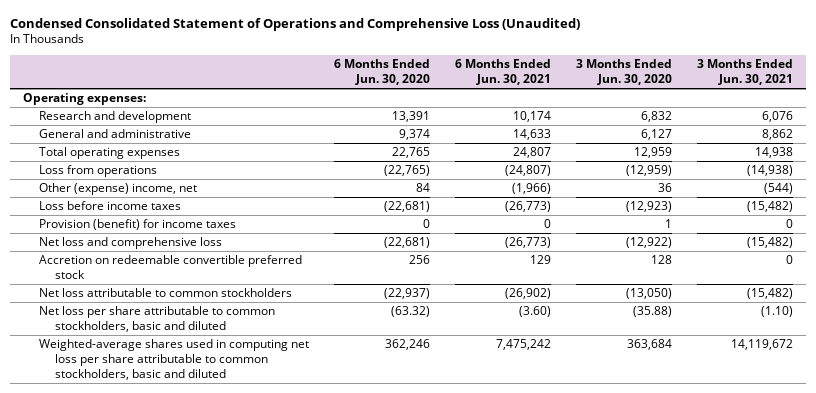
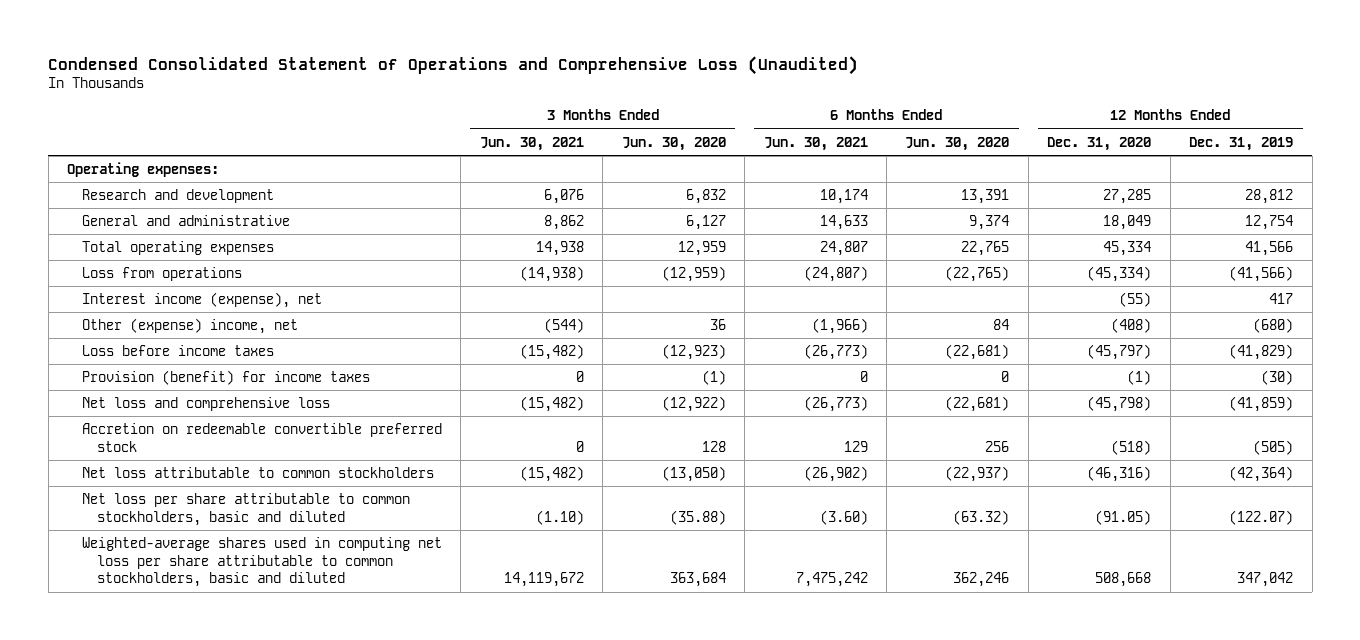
- | 6 Months Ended Jun. 30, 2020 | 6 Months Ended Jun. 30, 2021 | 3 Months Ended Jun. 30, 2020 | 3 Months Ended Jun. 30, 2021
+ | 3 Months Ended Jun. 30, 2021 | 3 Months Ended Jun. 30, 2020 | 6 Months Ended Jun. 30, 2021 | 6 Months Ended Jun. 30, 2020 | 12 Months Ended Dec. 31, 2020 | 12 Months Ended Dec. 31, 2019
+ Interest income (expense), net | | | | | (55) | 417
- Provision (benefit) for income taxes | 0 | 0 | 1 | 0
+ Provision (benefit) for income taxes | 0 | (1) | 0 | 0 | (1) | (30)

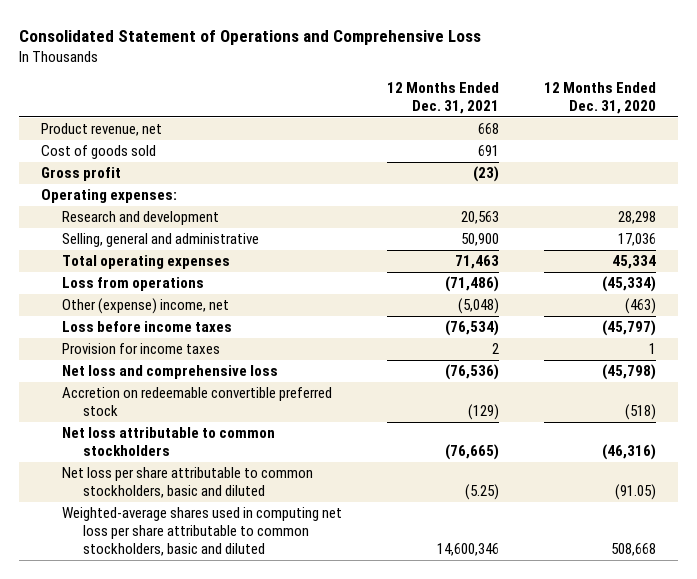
- Condensed Consolidated Statement of Operations and Comprehensive Loss (Unaudited)
+ Consolidated Statement of Operations and Comprehensive Loss
- | 3 Months Ended Jun. 30, 2021 | 3 Months Ended Jun. 30, 2020 | 6 Months Ended Jun. 30, 2021 | 6 Months Ended Jun. 30, 2020 | 12 Months Ended Dec. 31, 2020 | 12 Months Ended Dec. 31, 2019
+ | 12 Months Ended Dec. 31, 2021 | 12 Months Ended Dec. 31, 2020
+ Product revenue, net | 668 |
+ Cost of goods sold | 691 |
+ Gross profit | (23) |
- Research and development | 6,076 | 6,832 | 10,174 | 13,391 | 27,285 | 28,812
- General and administrative | 8,862 | 6,127 | 14,633 | 9,374 | 18,049 | 12,754
+ Research and development | 20,563 | 28,298
+ Selling, general and administrative | 50,900 | 17,036
- Interest income (expense), net | | | | | (55) | 417
- Other (expense) income, net | (544) | 36 | (1,966) | 84 | (408) | (680)
+ Other (expense) income, net | (5,048) | (463)
- Provision (benefit) for income taxes | 0 | (1) | 0 | 0 | (1) | (30)
+ Provision for income taxes | 2 | 1

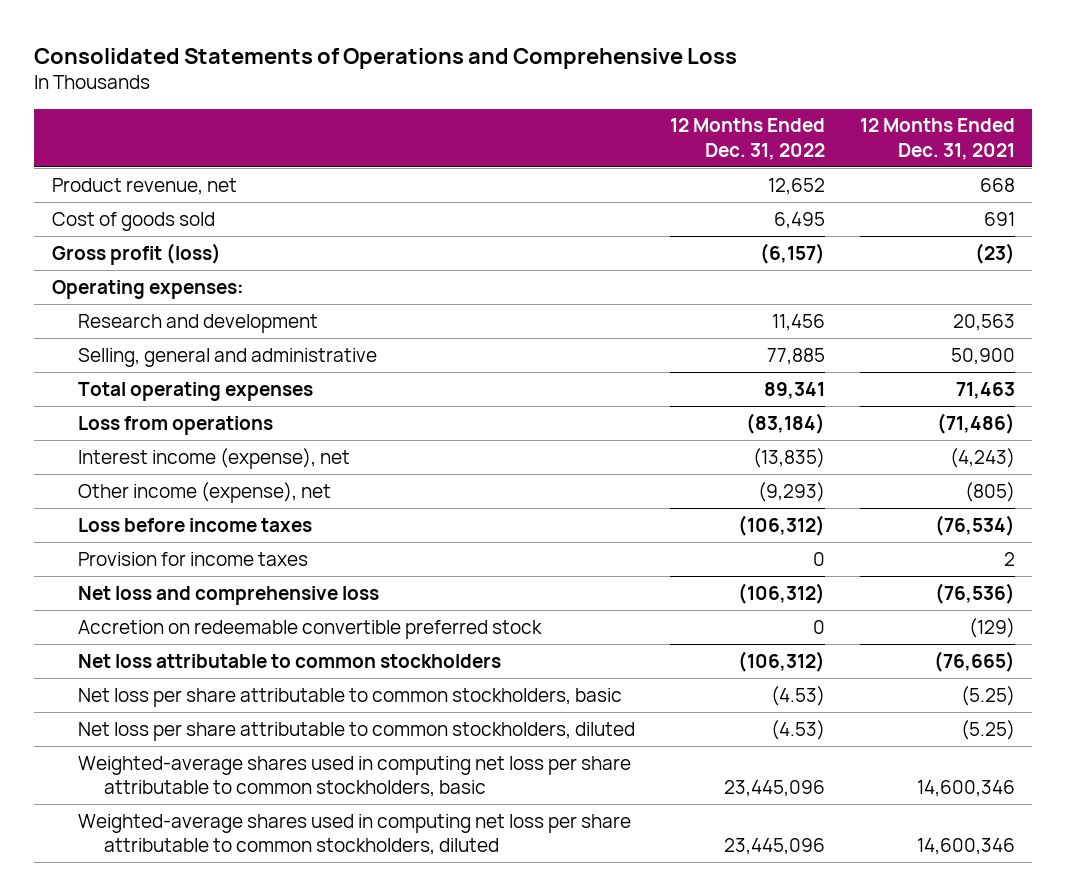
- Consolidated Statement of Operations and Comprehensive Loss
+ Consolidated Statements of Operations and Comprehensive Loss
- | 12 Months Ended Dec. 31, 2021 | 12 Months Ended Dec. 31, 2020
+ | 12 Months Ended Dec. 31, 2022 | 12 Months Ended Dec. 31, 2021
- Gross profit | (23) |
+ Gross profit (loss) | (6,157) | (23)
- Other (expense) income, net | (5,048) | (463)
+ Interest income (expense), net | (13,835) | (4,243)
+ Other income (expense), net | (9,293) | (805)
- Net loss per share attributable to common stockholders, basic and diluted | (5.25) | (91.05)
- Weighted-average shares used in computing net loss per share attributable to common stockholders, basic and diluted | 14,600,346 | 508,668
+ Net loss per share attributable to common stockholders, basic | (4.53) | (5.25)
+ Net loss per share attributable to common stockholders, diluted | (4.53) | (5.25)
+ Weighted-average shares used in computing net loss per share attributable to common stockholders, basic | 23,445,096 | 14,600,346
+ Weighted-average shares used in computing net loss per share attributable to common stockholders, diluted | 23,445,096 | 14,600,346

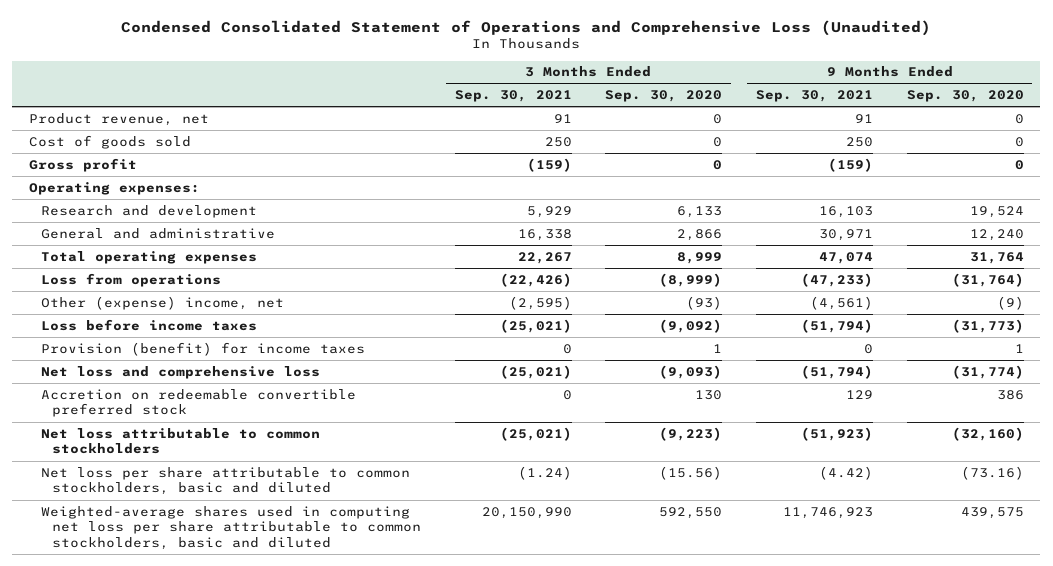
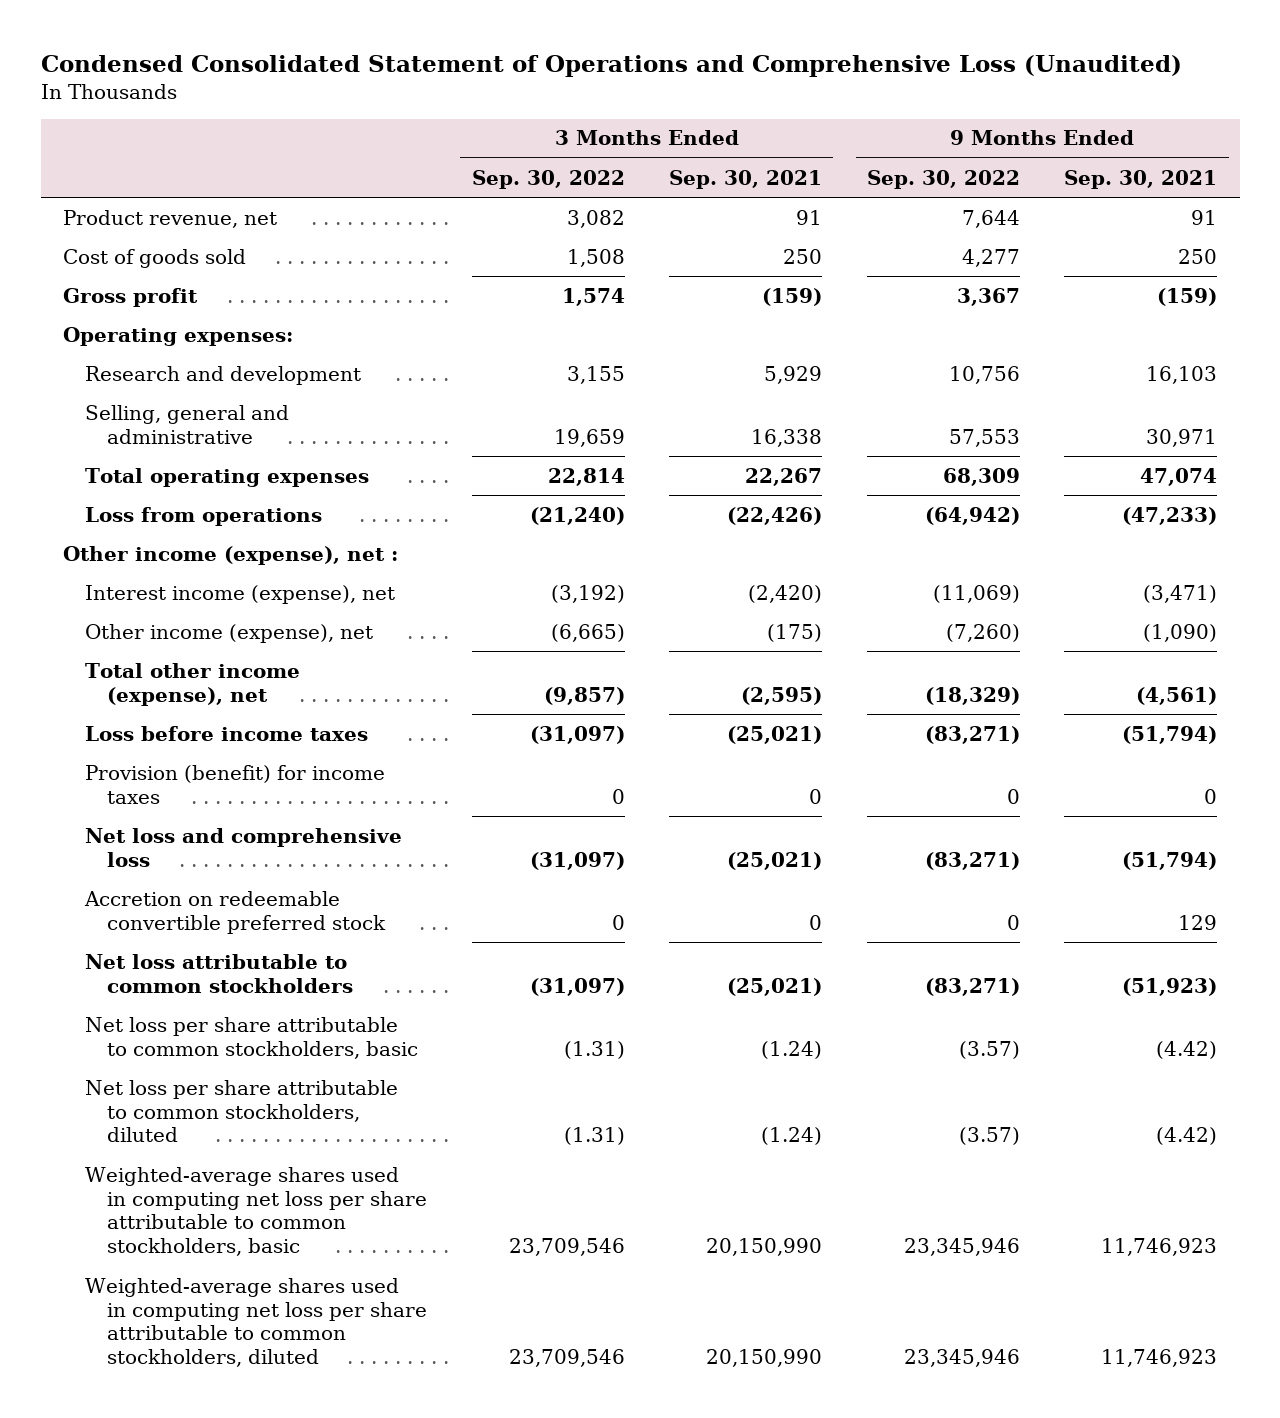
- | 3 Months Ended Sep. 30, 2021 | 3 Months Ended Sep. 30, 2020 | 9 Months Ended Sep. 30, 2021 | 9 Months Ended Sep. 30, 2020
+ | 3 Months Ended Sep. 30, 2022 | 3 Months Ended Sep. 30, 2021 | 9 Months Ended Sep. 30, 2022 | 9 Months Ended Sep. 30, 2021
- General and administrative | 16,338 | 2,866 | 30,971 | 12,240
+ Selling, general and administrative | 19,659 | 16,338 | 57,553 | 30,971
- Other (expense) income, net | (2,595) | (93) | (4,561) | (9)
+ Other income (expense), net :
+ Interest income (expense), net | (3,192) | (2,420) | (11,069) | (3,471)
+ Other income (expense), net | (6,665) | (175) | (7,260) | (1,090)
+ Total other income (expense), net | (9,857) | (2,595) | (18,329) | (4,561)
- Net loss per share attributable to common stockholders, basic and diluted | (1.24) | (15.56) | (4.42) | (73.16)
- Weighted-average shares used in computing net loss per share attributable to common stockholders, basic and diluted | 20,150,990 | 592,550 | 11,746,923 | 439,575
+ Net loss per share attributable to common stockholders, basic | (1.31) | (1.24) | (3.57) | (4.42)
+ Net loss per share attributable to common stockholders, diluted | (1.31) | (1.24) | (3.57) | (4.42)
+ Weighted-average shares used in computing net loss per share attributable to common stockholders, basic | 23,709,546 | 20,150,990 | 23,345,946 | 11,746,923
+ Weighted-average shares used in computing net loss per share attributable to common stockholders, diluted | 23,709,546 | 20,150,990 | 23,345,946 | 11,746,923

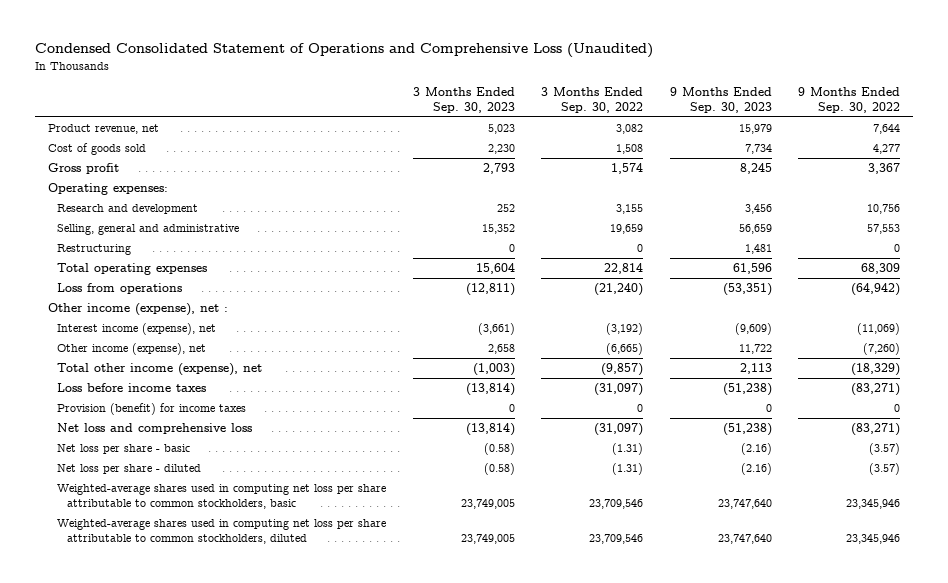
- | 3 Months Ended Sep. 30, 2022 | 3 Months Ended Sep. 30, 2021 | 9 Months Ended Sep. 30, 2022 | 9 Months Ended Sep. 30, 2021
+ | 3 Months Ended Sep. 30, 2023 | 3 Months Ended Sep. 30, 2022 | 9 Months Ended Sep. 30, 2023 | 9 Months Ended Sep. 30, 2022
+ Restructuring | 0 | 0 | 1,481 | 0
- Accretion on redeemable convertible preferred stock | 0 | 0 | 0 | 129
- Net loss attributable to common stockholders | (31,097) | (25,021) | (83,271) | (51,923)
- Net loss per share attributable to common stockholders, basic | (1.31) | (1.24) | (3.57) | (4.42)
- Net loss per share attributable to common stockholders, diluted | (1.31) | (1.24) | (3.57) | (4.42)
+ Net loss per share - basic | (0.58) | (1.31) | (2.16) | (3.57)
+ Net loss per share - diluted | (0.58) | (1.31) | (2.16) | (3.57)

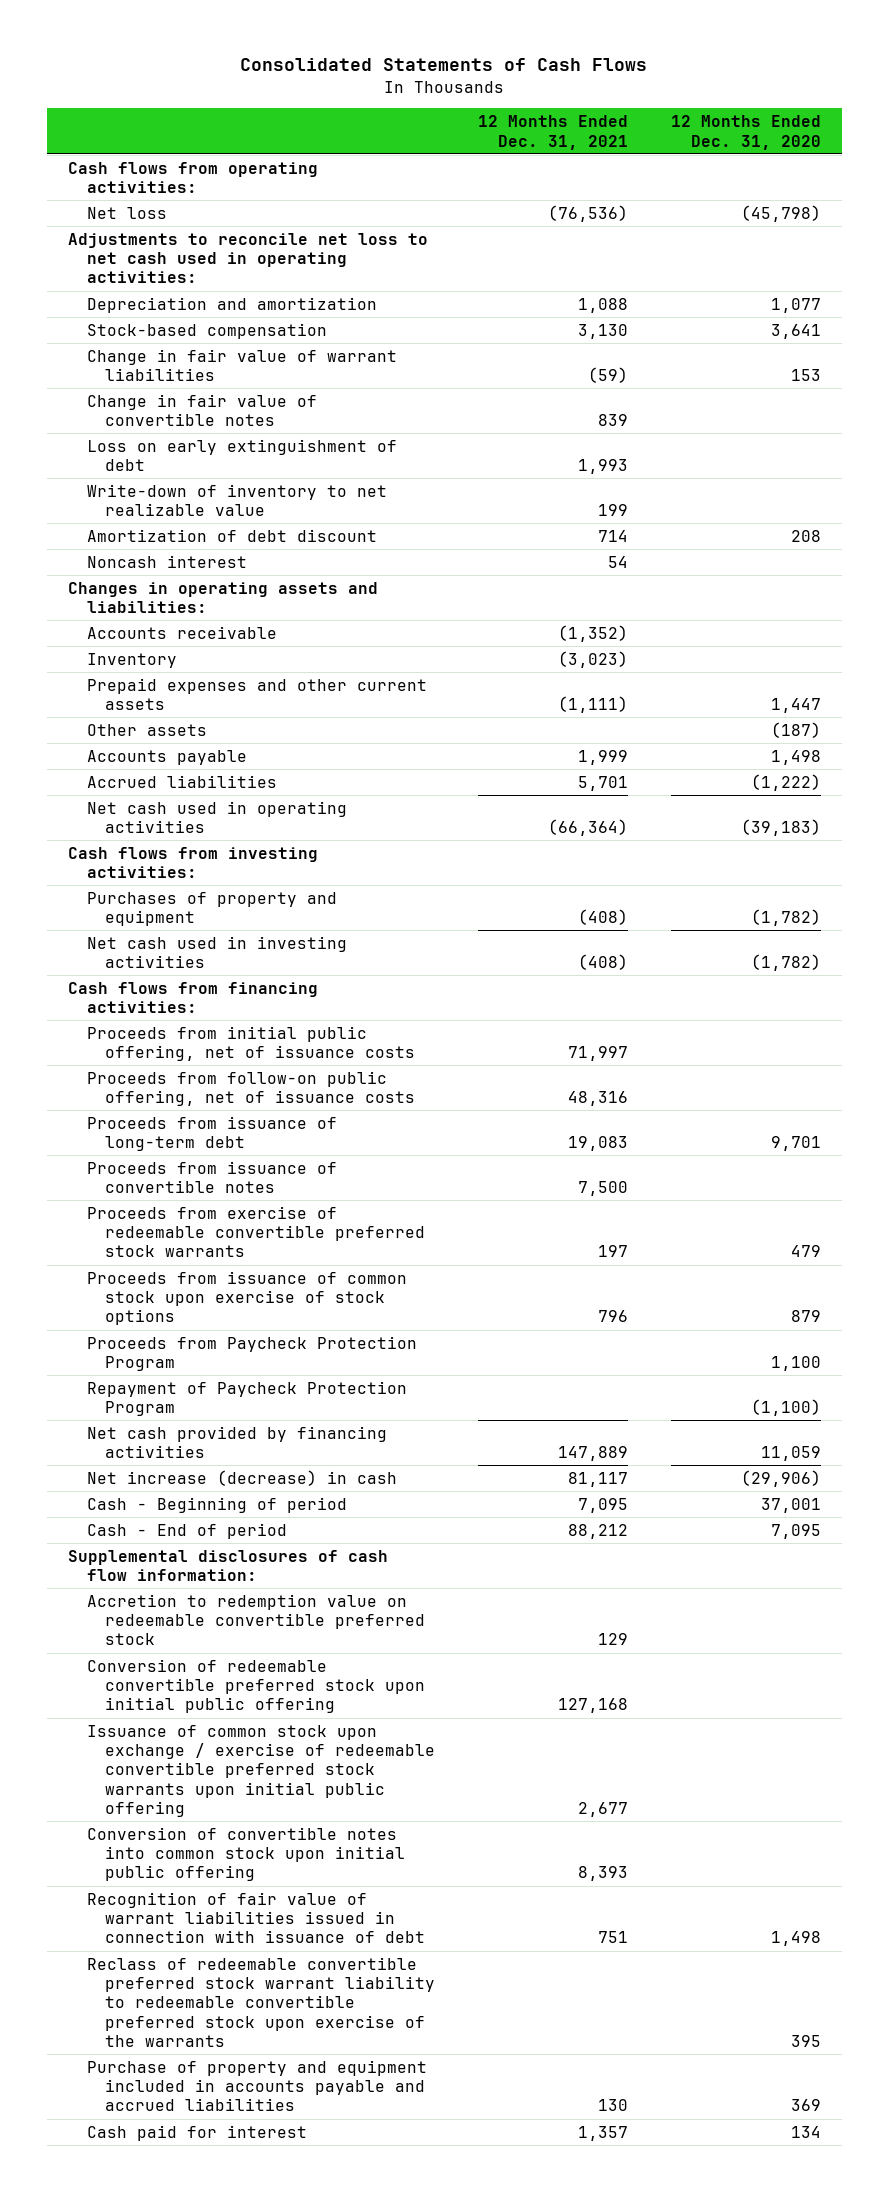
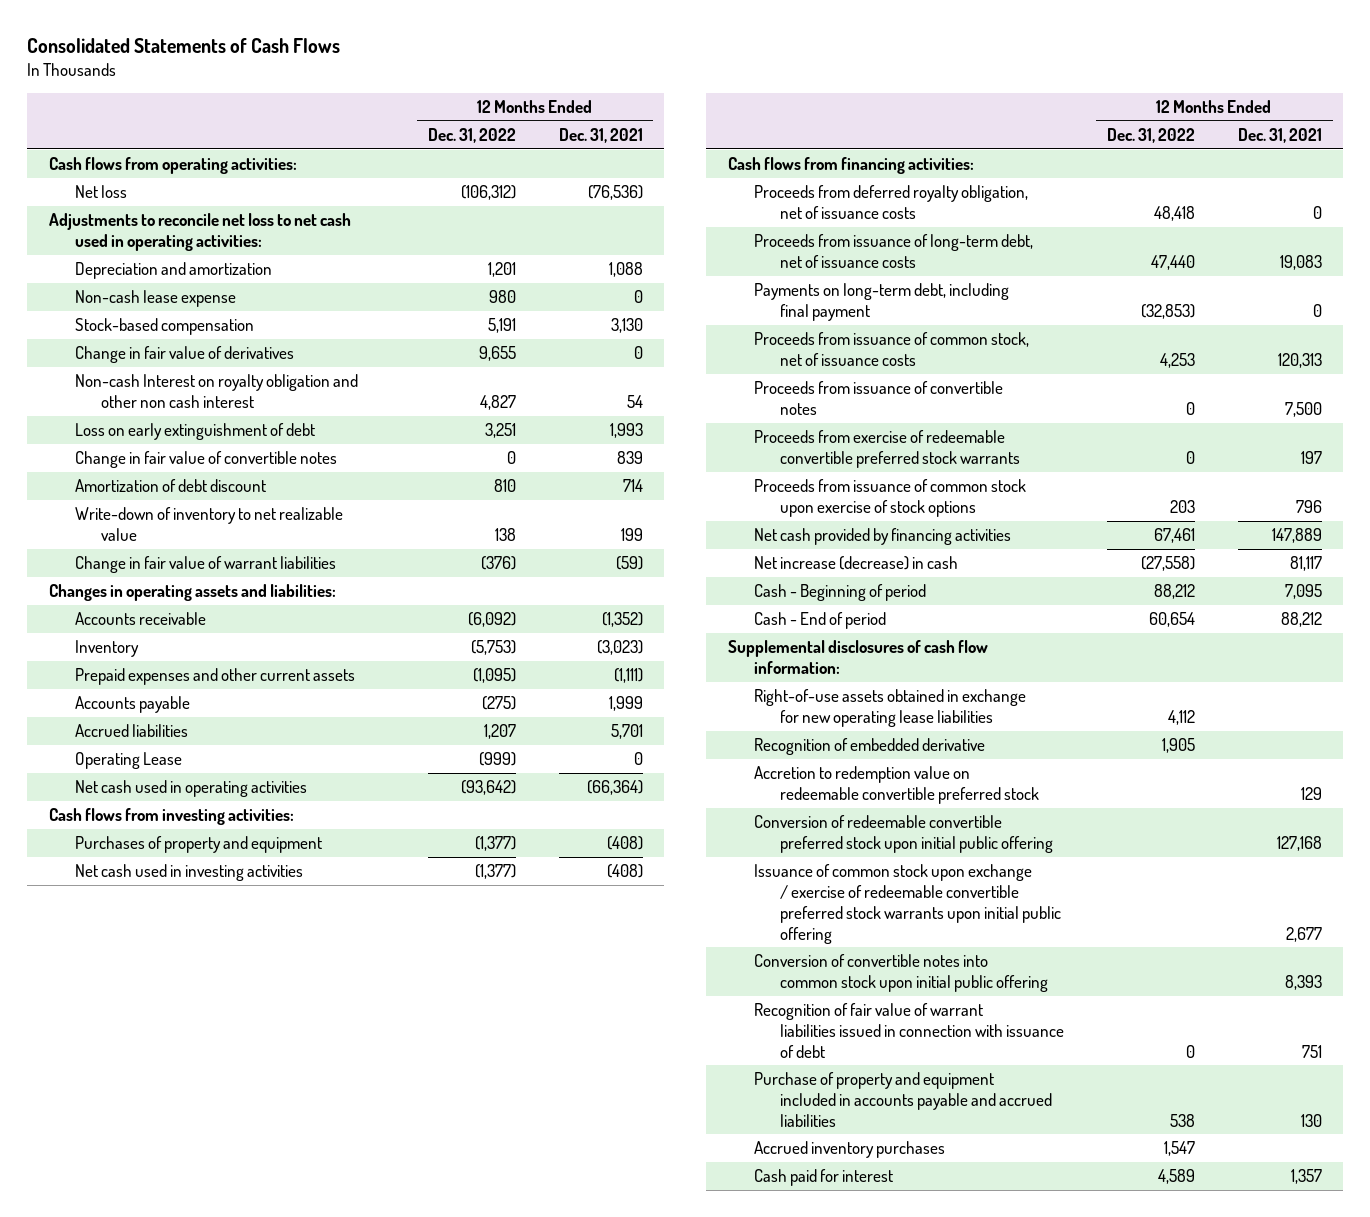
- | 12 Months Ended Dec. 31, 2021 | 12 Months Ended Dec. 31, 2020
+ | 12 Months Ended Dec. 31, 2022 | 12 Months Ended Dec. 31, 2021
+ Non-cash lease expense | 980 | 0
+ Change in fair value of derivatives | 9,655 | 0
+ Non-cash Interest on royalty obligation and other non cash interest | 4,827 | 54
moved down: Change in fair value of convertible notes | 0 | 839
- Noncash interest | 54 |
moved down: Write-down of inventory to net realizable value | 138 | 199
moved down: Change in fair value of warrant liabilities | (376) | (59)
- Other assets | | (187)
+ Operating Lease | (999) | 0
- Proceeds from initial public offering, net of issuance costs | 71,997 |
- Proceeds from follow-on public offering, net of issuance costs | 48,316 |
- Proceeds from issuance of long-term debt | 19,083 | 9,701
+ Proceeds from deferred royalty obligation, net of issuance costs | 48,418 | 0
+ Proceeds from issuance of long-term debt, net of issuance costs | 47,440 | 19,083
+ Payments on long-term debt, including final payment | (32,853) | 0
+ Proceeds from issuance of common stock, net of issuance costs | 4,253 | 120,313
- Proceeds from Paycheck Protection Program | | 1,100
- Repayment of Paycheck Protection Program | | (1,100)
+ Right-of-use assets obtained in exchange for new operating lease liabilities | 4,112 |
+ Recognition of embedded derivative | 1,905 |
- Reclass of redeemable convertible preferred stock warrant liability to redeemable convertible preferred stock upon exercise of the warrants | | 395
+ Accrued inventory purchases | 1,547 |

